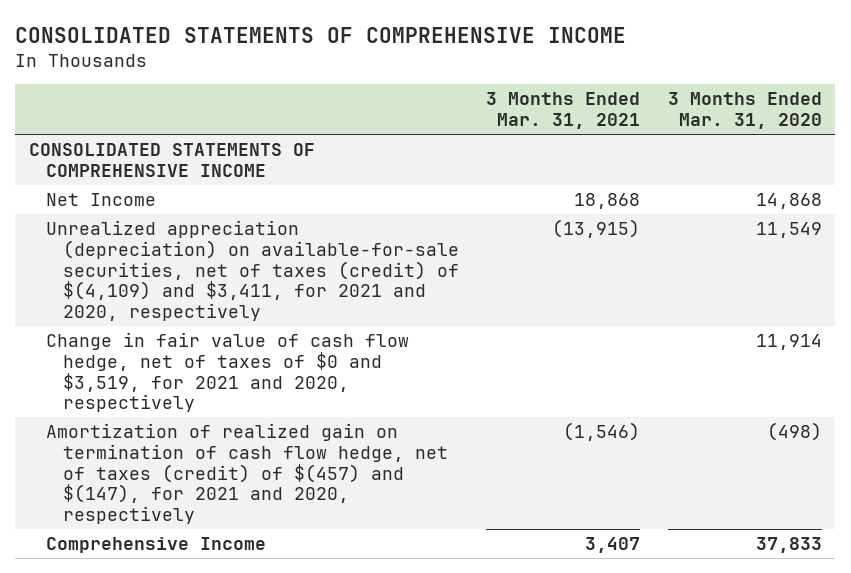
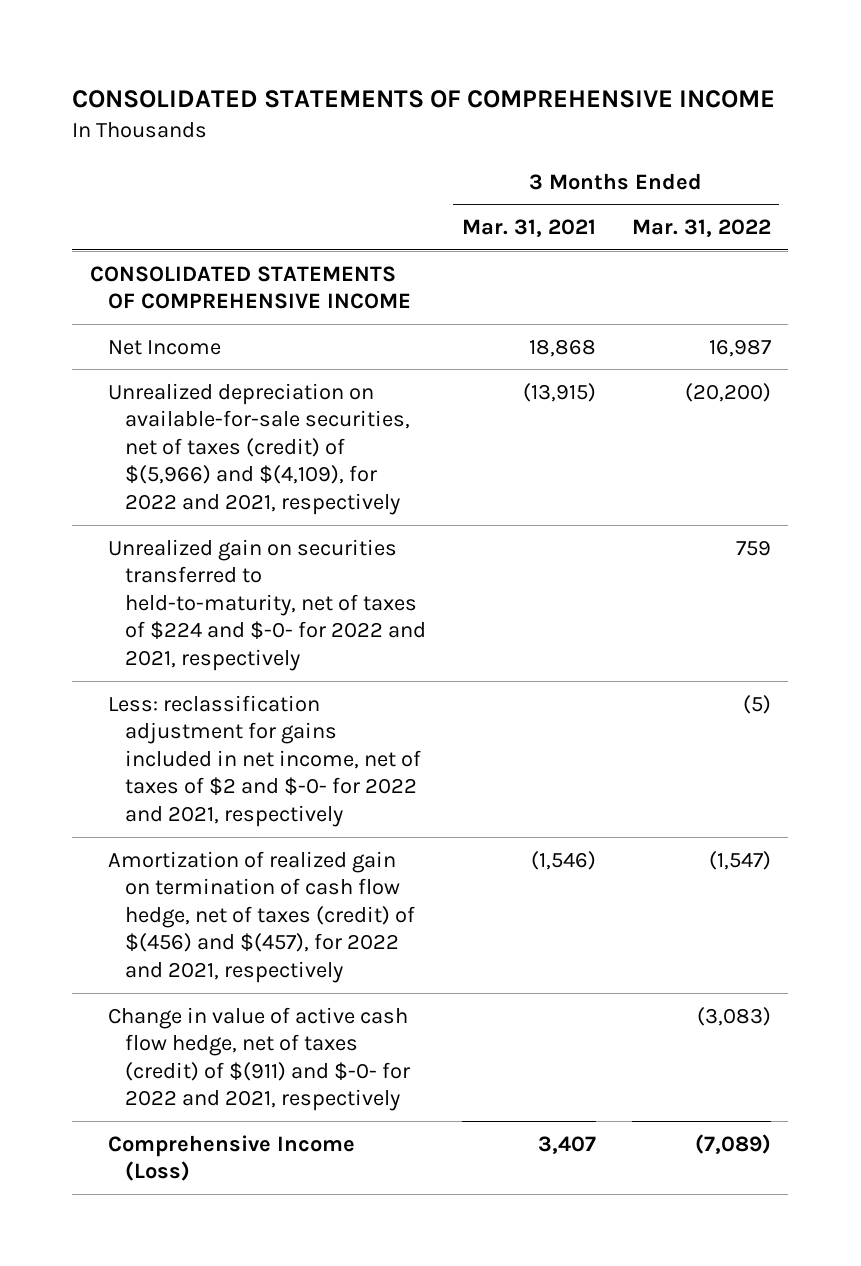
- | 3 Months Ended Mar. 31, 2021 | 3 Months Ended Mar. 31, 2020
+ | 3 Months Ended Mar. 31, 2021 | 3 Months Ended Mar. 31, 2022
- Unrealized appreciation (depreciation) on available-for-sale securities, net of taxes (credit) of $(4,109) and $3,411, for 2021 and 2020, respectively | (13,915) | 11,549
- Change in fair value of cash flow hedge, net of taxes of $0 and $3,519, for 2021 and 2020, respectively | | 11,914
- Amortization of realized gain on termination of cash flow hedge, net of taxes (credit) of $(457) and $(147), for 2021 and 2020, respectively | (1,546) | (498)
- Comprehensive Income | 3,407 | 37,833
+ Unrealized depreciation on available-for-sale securities, net of taxes (credit) of $(5,966) and $(4,109), for 2022 and 2021, respectively | (13,915) | (20,200)
+ Unrealized gain on securities transferred to held-to-maturity, net of taxes of $224 and $-0- for 2022 and 2021, respectively | | 759
+ Less: reclassification adjustment for gains included in net income, net of taxes of $2 and $-0- for 2022 and 2021, respectively | | (5)
+ Amortization of realized gain on termination of cash flow hedge, net of taxes (credit) of $(456) and $(457), for 2022 and 2021, respectively | (1,546) | (1,547)
+ Change in value of active cash flow hedge, net of taxes (credit) of $(911) and $-0- for 2022 and 2021, respectively | | (3,083)
+ Comprehensive Income (Loss) | 3,407 | (7,089)

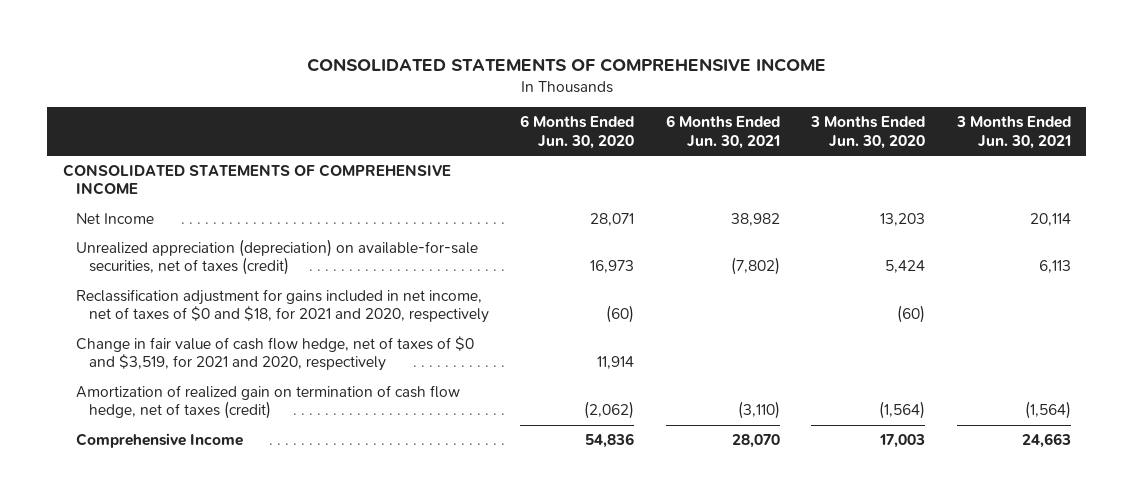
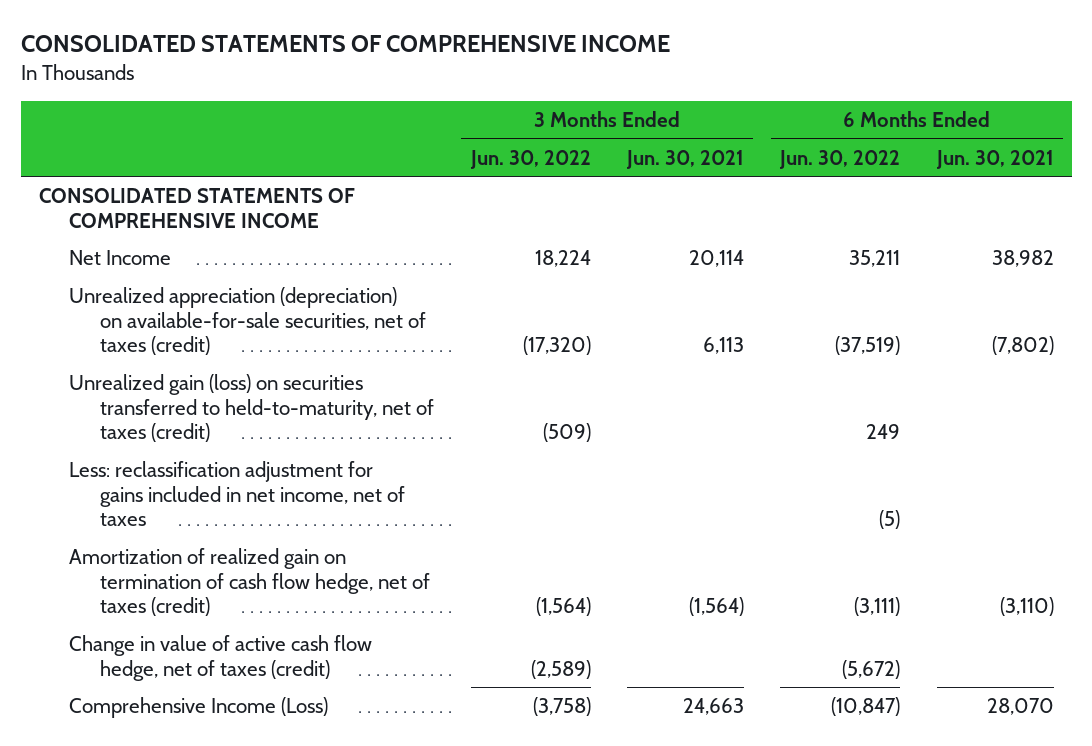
- | 6 Months Ended Jun. 30, 2020 | 6 Months Ended Jun. 30, 2021 | 3 Months Ended Jun. 30, 2020 | 3 Months Ended Jun. 30, 2021
+ | 3 Months Ended Jun. 30, 2022 | 3 Months Ended Jun. 30, 2021 | 6 Months Ended Jun. 30, 2022 | 6 Months Ended Jun. 30, 2021
- Reclassification adjustment for gains included in net income, net of taxes of $0 and $18, for 2021 and 2020, respectively | (60) | | (60) |
- Change in fair value of cash flow hedge, net of taxes of $0 and $3,519, for 2021 and 2020, respectively | 11,914 | | |
+ Unrealized gain (loss) on securities transferred to held-to-maturity, net of taxes (credit) | (509) | | 249 |
+ Less: reclassification adjustment for gains included in net income, net of taxes | | | (5) |
- Comprehensive Income | 54,836 | 28,070 | 17,003 | 24,663
+ Change in value of active cash flow hedge, net of taxes (credit) | (2,589) | | (5,672) |
+ Comprehensive Income (Loss) | (3,758) | 24,663 | (10,847) | 28,070

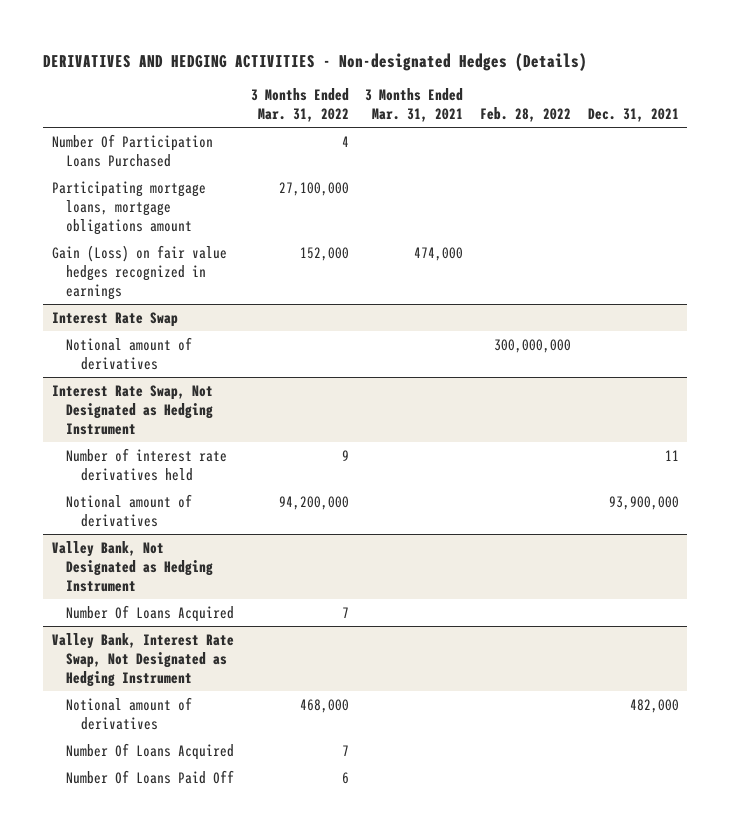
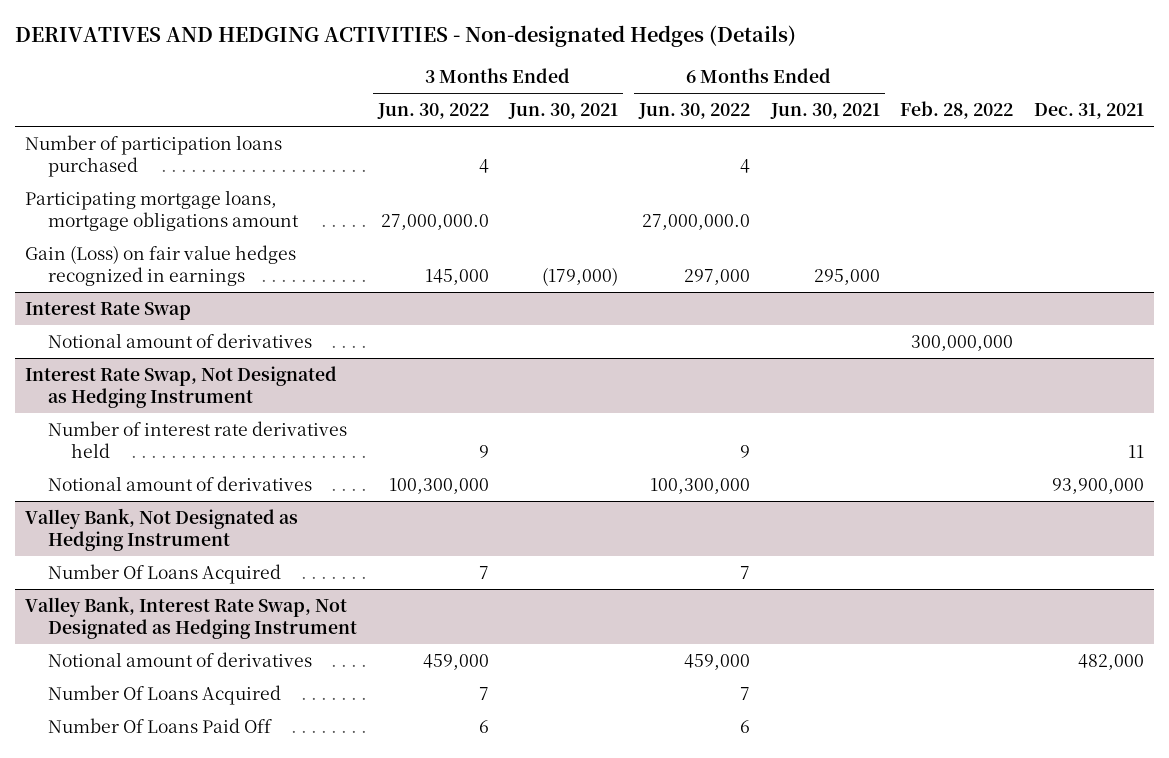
- | 3 Months Ended Mar. 31, 2022 | 3 Months Ended Mar. 31, 2021 | Feb. 28, 2022 | Dec. 31, 2021
+ | 3 Months Ended Jun. 30, 2022 | 3 Months Ended Jun. 30, 2021 | 6 Months Ended Jun. 30, 2022 | 6 Months Ended Jun. 30, 2021 | Feb. 28, 2022 | Dec. 31, 2021
- Number Of Participation Loans Purchased | 4 | | |
+ Number of participation loans purchased | 4 | | 4 | | |

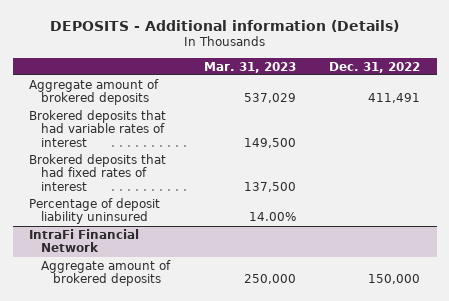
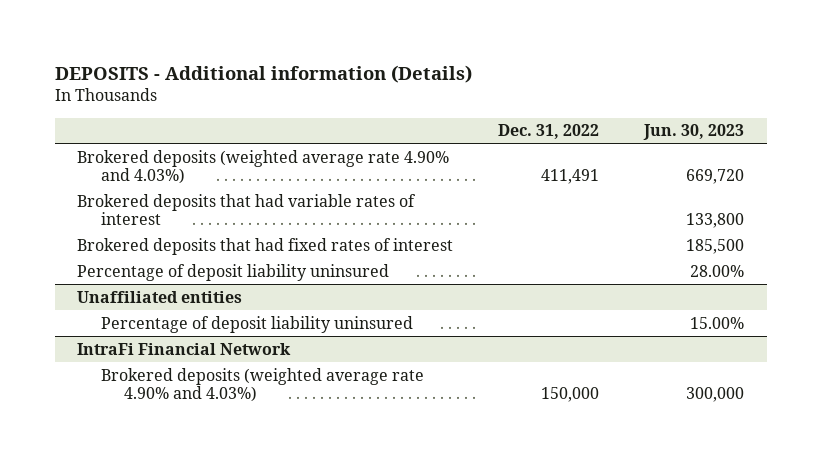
- | Mar. 31, 2023 | Dec. 31, 2022
+ | Dec. 31, 2022 | Jun. 30, 2023
- Aggregate amount of brokered deposits | 537,029 | 411,491
+ Brokered deposits (weighted average rate 4.90% and 4.03%) | 411,491 | 669,720
+ Unaffiliated entities
+ Percentage of deposit liability uninsured | | 15.00%
@ IntraFi Financial Network
- Aggregate amount of brokered deposits | 250,000 | 150,000
+ Brokered deposits (weighted average rate 4.90% and 4.03%) | 150,000 | 300,000

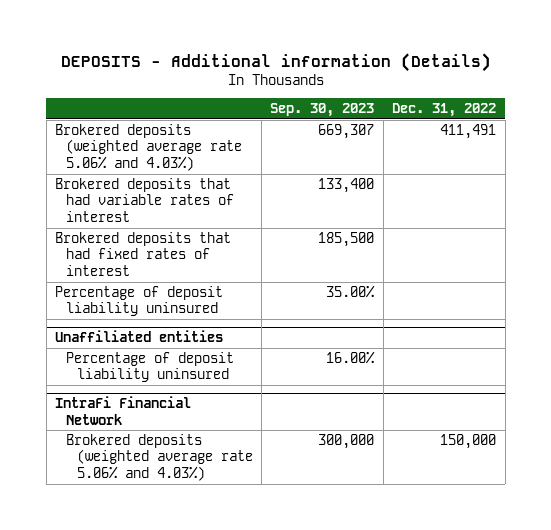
- | Dec. 31, 2022 | Jun. 30, 2023
+ | Sep. 30, 2023 | Dec. 31, 2022
- Brokered deposits (weighted average rate 4.90% and 4.03%) | 411,491 | 669,720
+ Brokered deposits (weighted average rate 5.06% and 4.03%) | 669,307 | 411,491
@ IntraFi Financial Network
- Brokered deposits (weighted average rate 4.90% and 4.03%) | 150,000 | 300,000
+ Brokered deposits (weighted average rate 5.06% and 4.03%) | 300,000 | 150,000

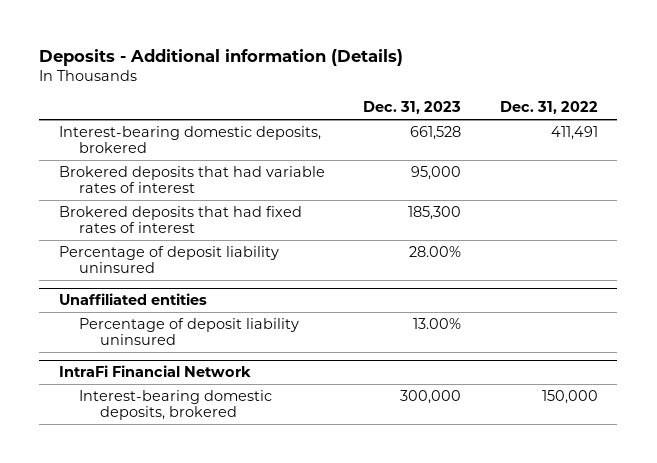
- DEPOSITS - Additional information (Details)
+ Deposits - Additional information (Details)
- | Sep. 30, 2023 | Dec. 31, 2022
+ | Dec. 31, 2023 | Dec. 31, 2022
- Brokered deposits (weighted average rate 5.06% and 4.03%) | 669,307 | 411,491
+ Interest-bearing domestic deposits, brokered | 661,528 | 411,491
@ IntraFi Financial Network
- Brokered deposits (weighted average rate 5.06% and 4.03%) | 300,000 | 150,000
+ Interest-bearing domestic deposits, brokered | 300,000 | 150,000

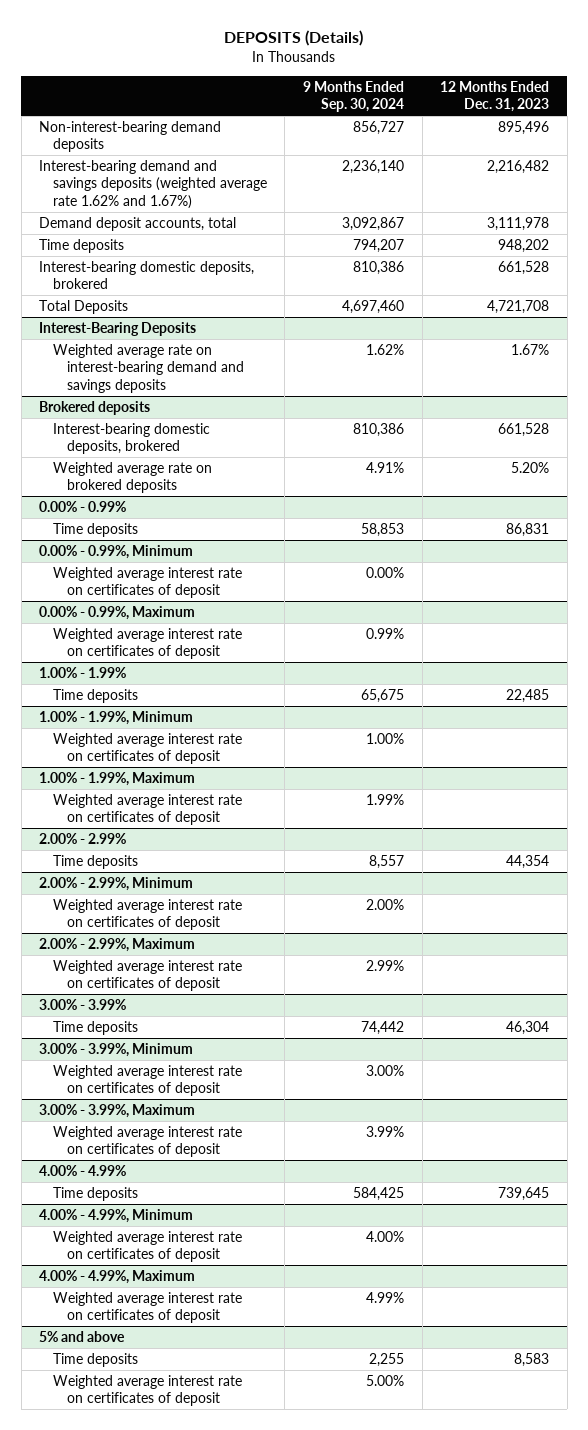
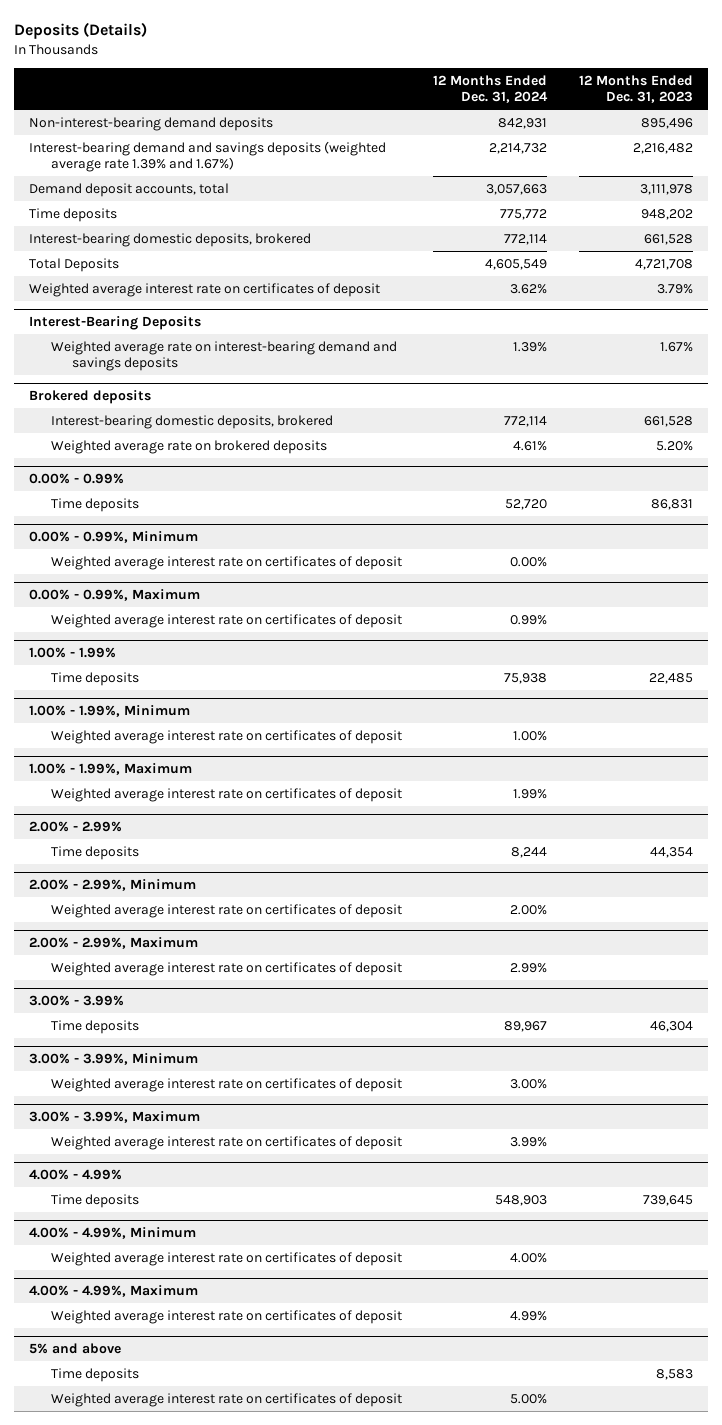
- DEPOSITS (Details)
+ Deposits (Details)
- | 9 Months Ended Sep. 30, 2024 | 12 Months Ended Dec. 31, 2023
+ | 12 Months Ended Dec. 31, 2024 | 12 Months Ended Dec. 31, 2023
- Interest-bearing demand and savings deposits (weighted average rate 1.62% and 1.67%) | 2,236,140 | 2,216,482
+ Interest-bearing demand and savings deposits (weighted average rate 1.39% and 1.67%) | 2,214,732 | 2,216,482
+ Weighted average interest rate on certificates of deposit | 3.62% | 3.79%

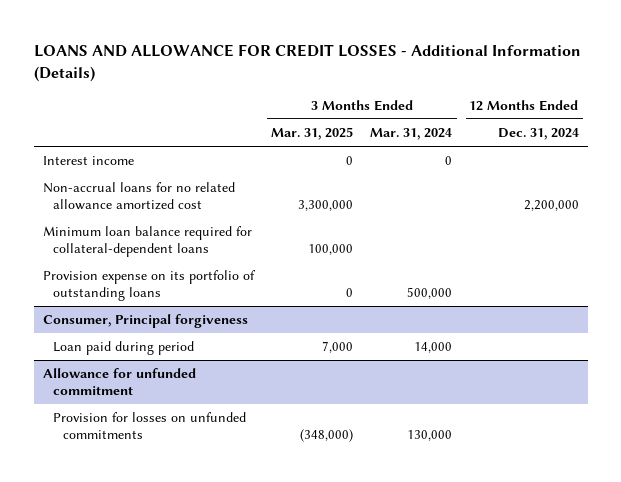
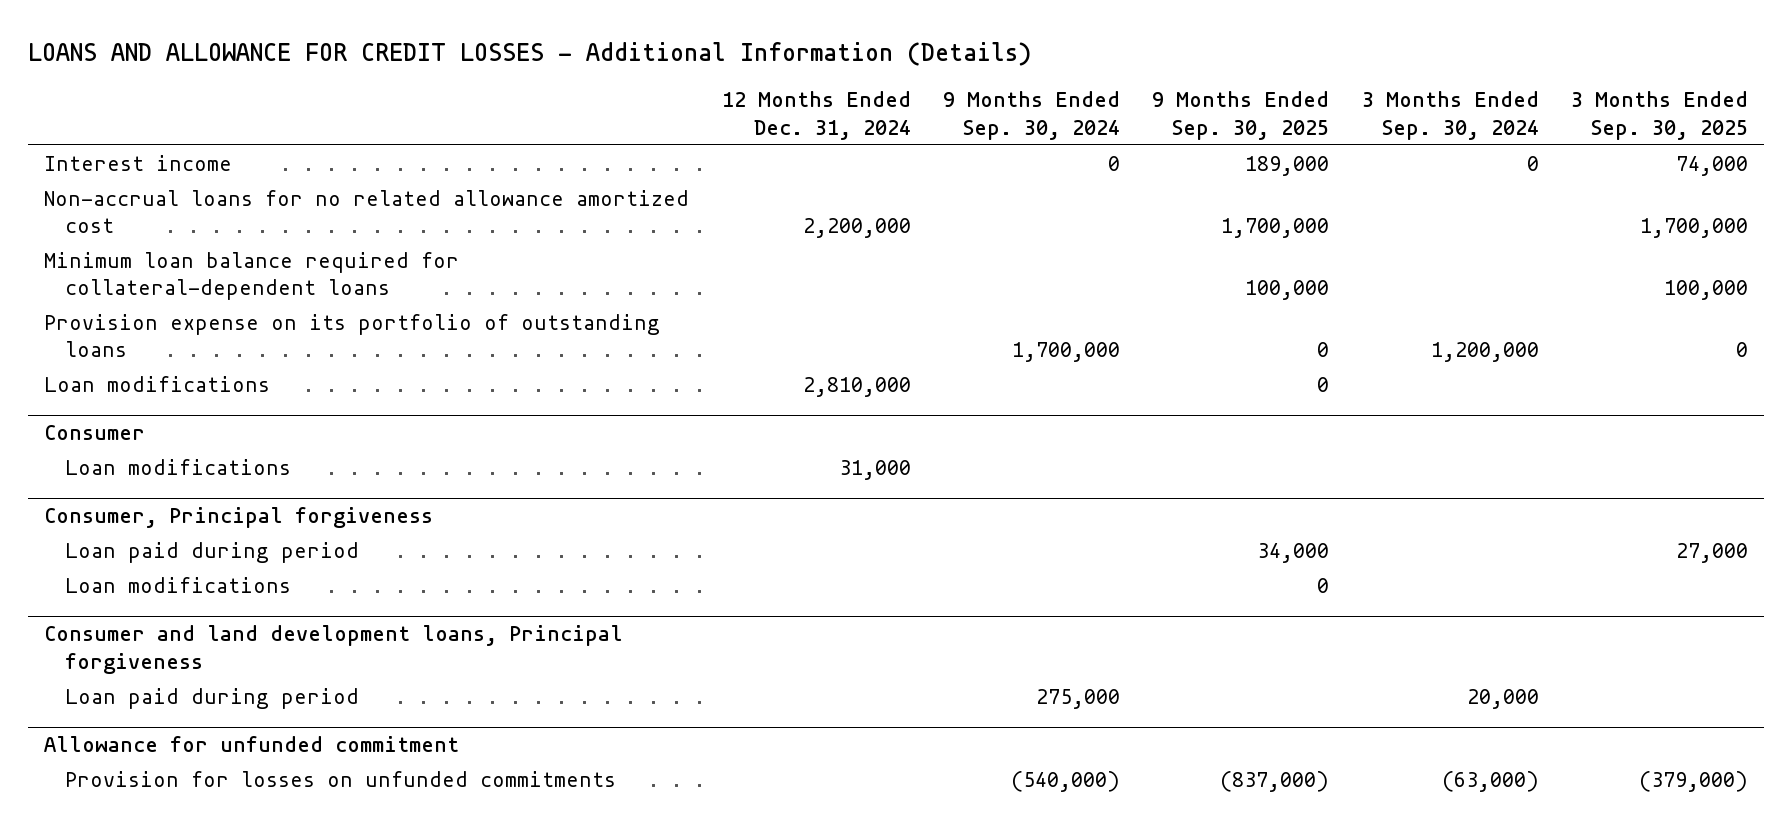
- | 3 Months Ended Mar. 31, 2025 | 3 Months Ended Mar. 31, 2024 | 12 Months Ended Dec. 31, 2024
+ | 12 Months Ended Dec. 31, 2024 | 9 Months Ended Sep. 30, 2024 | 9 Months Ended Sep. 30, 2025 | 3 Months Ended Sep. 30, 2024 | 3 Months Ended Sep. 30, 2025
+ Loan modifications | 2,810,000 | | 0 | |
+ Consumer
+ Loan modifications | 31,000 | | | |
@ Consumer, Principal forgiveness
+ Loan modifications | | | 0 | |
+ Consumer and land development loans, Principal forgiveness
+ Loan paid during period | | 275,000 | | 20,000 |

